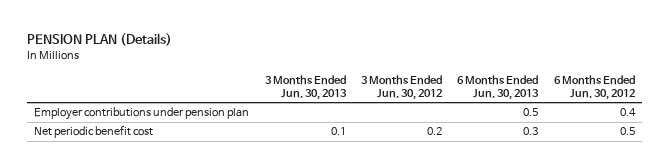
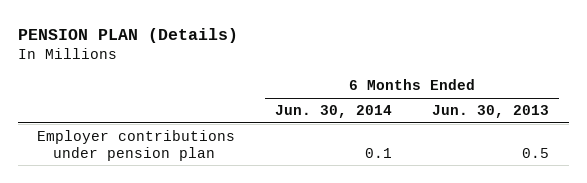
- | 3 Months Ended Jun. 30, 2013 | 3 Months Ended Jun. 30, 2012 | 6 Months Ended Jun. 30, 2013 | 6 Months Ended Jun. 30, 2012
+ | 6 Months Ended Jun. 30, 2014 | 6 Months Ended Jun. 30, 2013
- Net periodic benefit cost | 0.1 | 0.2 | 0.3 | 0.5

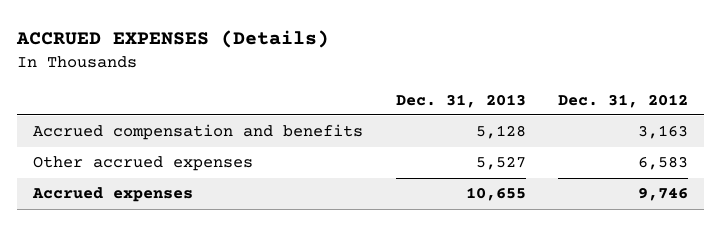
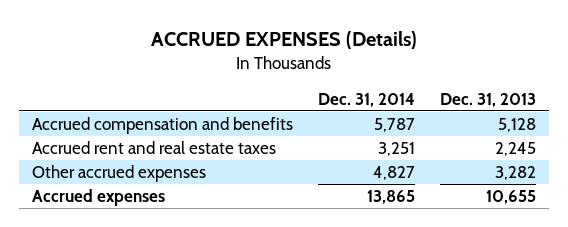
- | Dec. 31, 2013 | Dec. 31, 2012
+ | Dec. 31, 2014 | Dec. 31, 2013
- Other accrued expenses | 5,527 | 6,583
+ Accrued rent and real estate taxes | 3,251 | 2,245
+ Other accrued expenses | 4,827 | 3,282

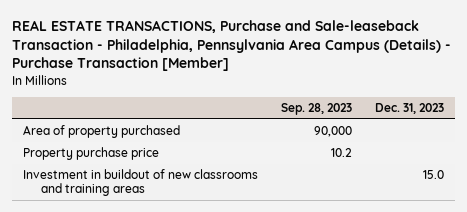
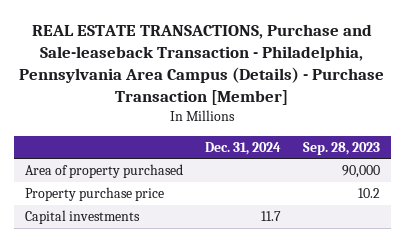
- | Sep. 28, 2023 | Dec. 31, 2023
+ | Dec. 31, 2024 | Sep. 28, 2023
- Investment in buildout of new classrooms and training areas | | 15.0
+ Capital investments | 11.7 |

